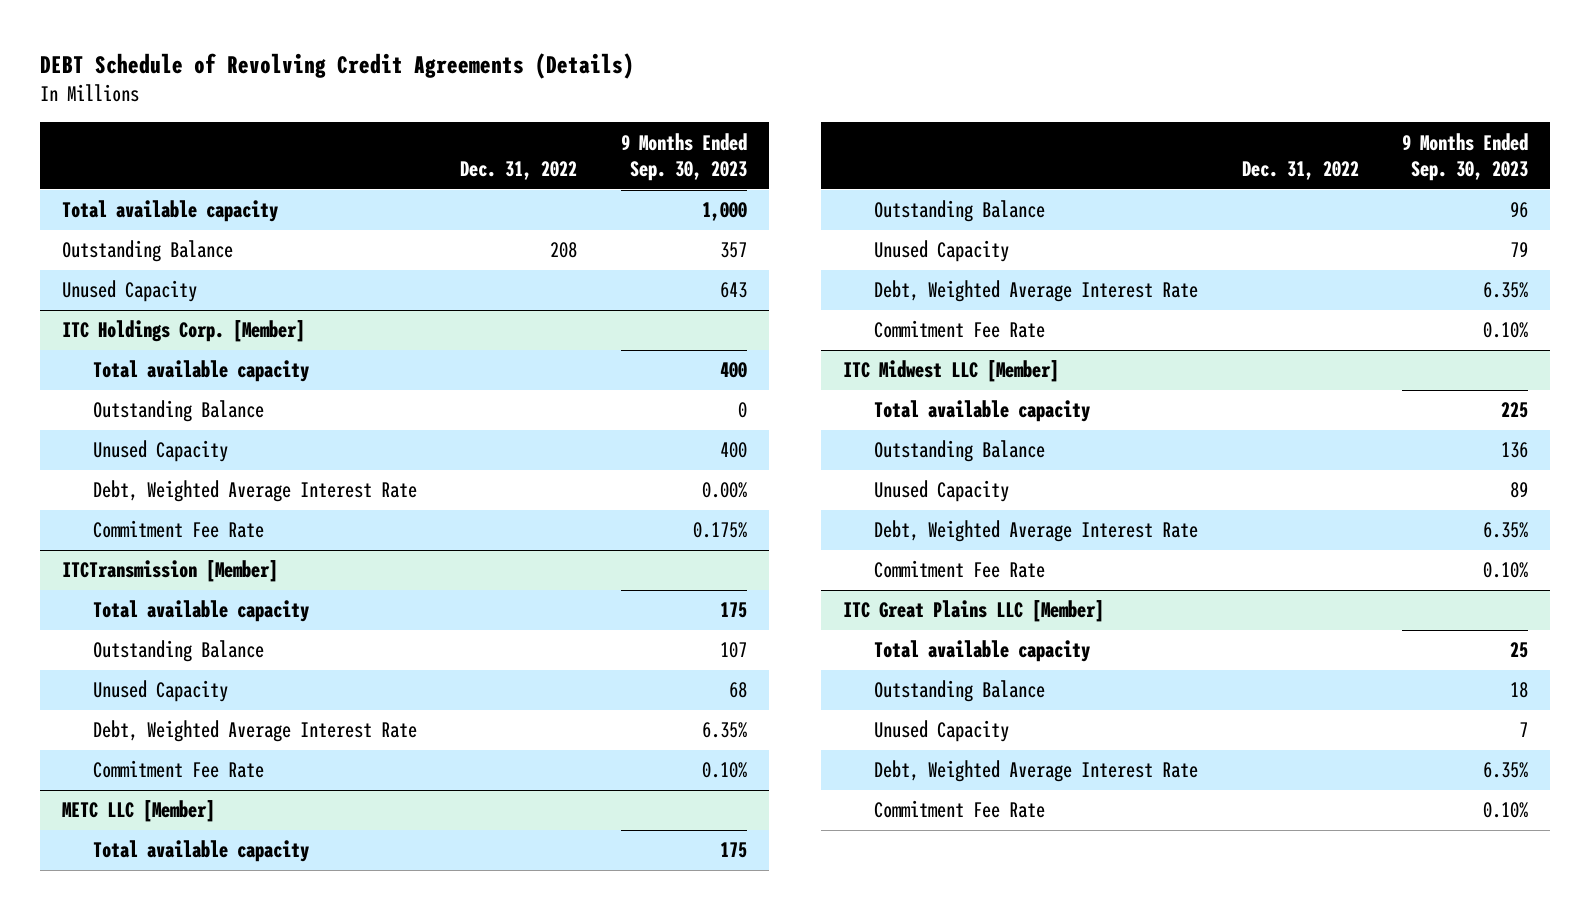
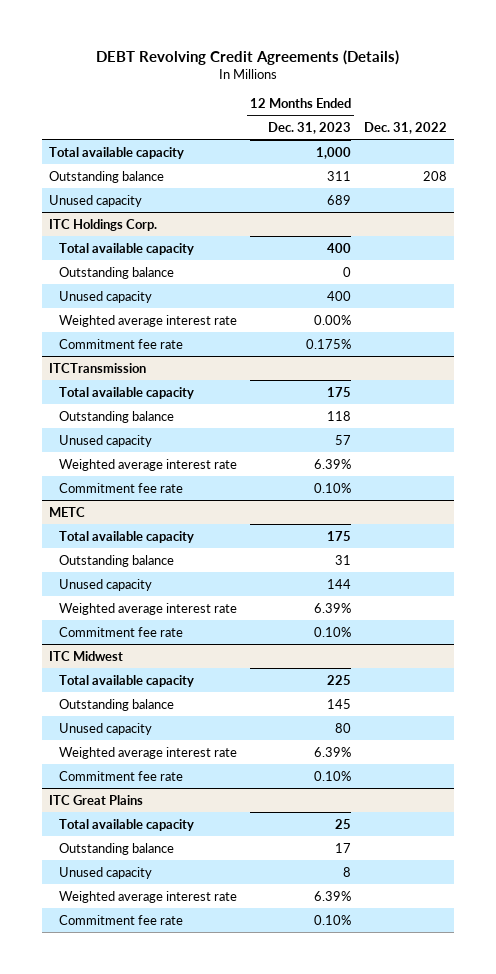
- DEBT Schedule of Revolving Credit Agreements (Details)
+ DEBT Revolving Credit Agreements (Details)
- | Dec. 31, 2022 | 9 Months Ended Sep. 30, 2023
+ | 12 Months Ended Dec. 31, 2023 | Dec. 31, 2022
- Outstanding Balance | 208 | 357
- Unused Capacity | | 643
- ITC Holdings Corp. [Member]
+ Outstanding balance | 311 | 208
+ Unused capacity | 689 |
+ ITC Holdings Corp.
- Outstanding Balance | | 0
- Unused Capacity | | 400
- Debt, Weighted Average Interest Rate | | 0.00%
- Commitment Fee Rate | | 0.175%
- ITCTransmission [Member]
+ Outstanding balance | 0 |
+ Unused capacity | 400 |
+ Weighted average interest rate | 0.00% |
+ Commitment fee rate | 0.175% |
+ ITCTransmission
- Outstanding Balance | | 107
- Unused Capacity | | 68
- Debt, Weighted Average Interest Rate | | 6.35%
- Commitment Fee Rate | | 0.10%
- METC LLC [Member]
+ Outstanding balance | 118 |
+ Unused capacity | 57 |
+ Weighted average interest rate | 6.39% |
+ Commitment fee rate | 0.10% |
+ METC
- Outstanding Balance | | 96
- Unused Capacity | | 79
- Debt, Weighted Average Interest Rate | | 6.35%
- Commitment Fee Rate | | 0.10%
- ITC Midwest LLC [Member]
+ Outstanding balance | 31 |
+ Unused capacity | 144 |
+ Weighted average interest rate | 6.39% |
+ Commitment fee rate | 0.10% |
+ ITC Midwest
- Outstanding Balance | | 136
- Unused Capacity | | 89
- Debt, Weighted Average Interest Rate | | 6.35%
- Commitment Fee Rate | | 0.10%
- ITC Great Plains LLC [Member]
+ Outstanding balance | 145 |
+ Unused capacity | 80 |
+ Weighted average interest rate | 6.39% |
+ Commitment fee rate | 0.10% |
+ ITC Great Plains
- Outstanding Balance | | 18
- Unused Capacity | | 7
- Debt, Weighted Average Interest Rate | | 6.35%
- Commitment Fee Rate | | 0.10%
+ Outstanding balance | 17 |
+ Unused capacity | 8 |
+ Weighted average interest rate | 6.39% |
+ Commitment fee rate | 0.10% |

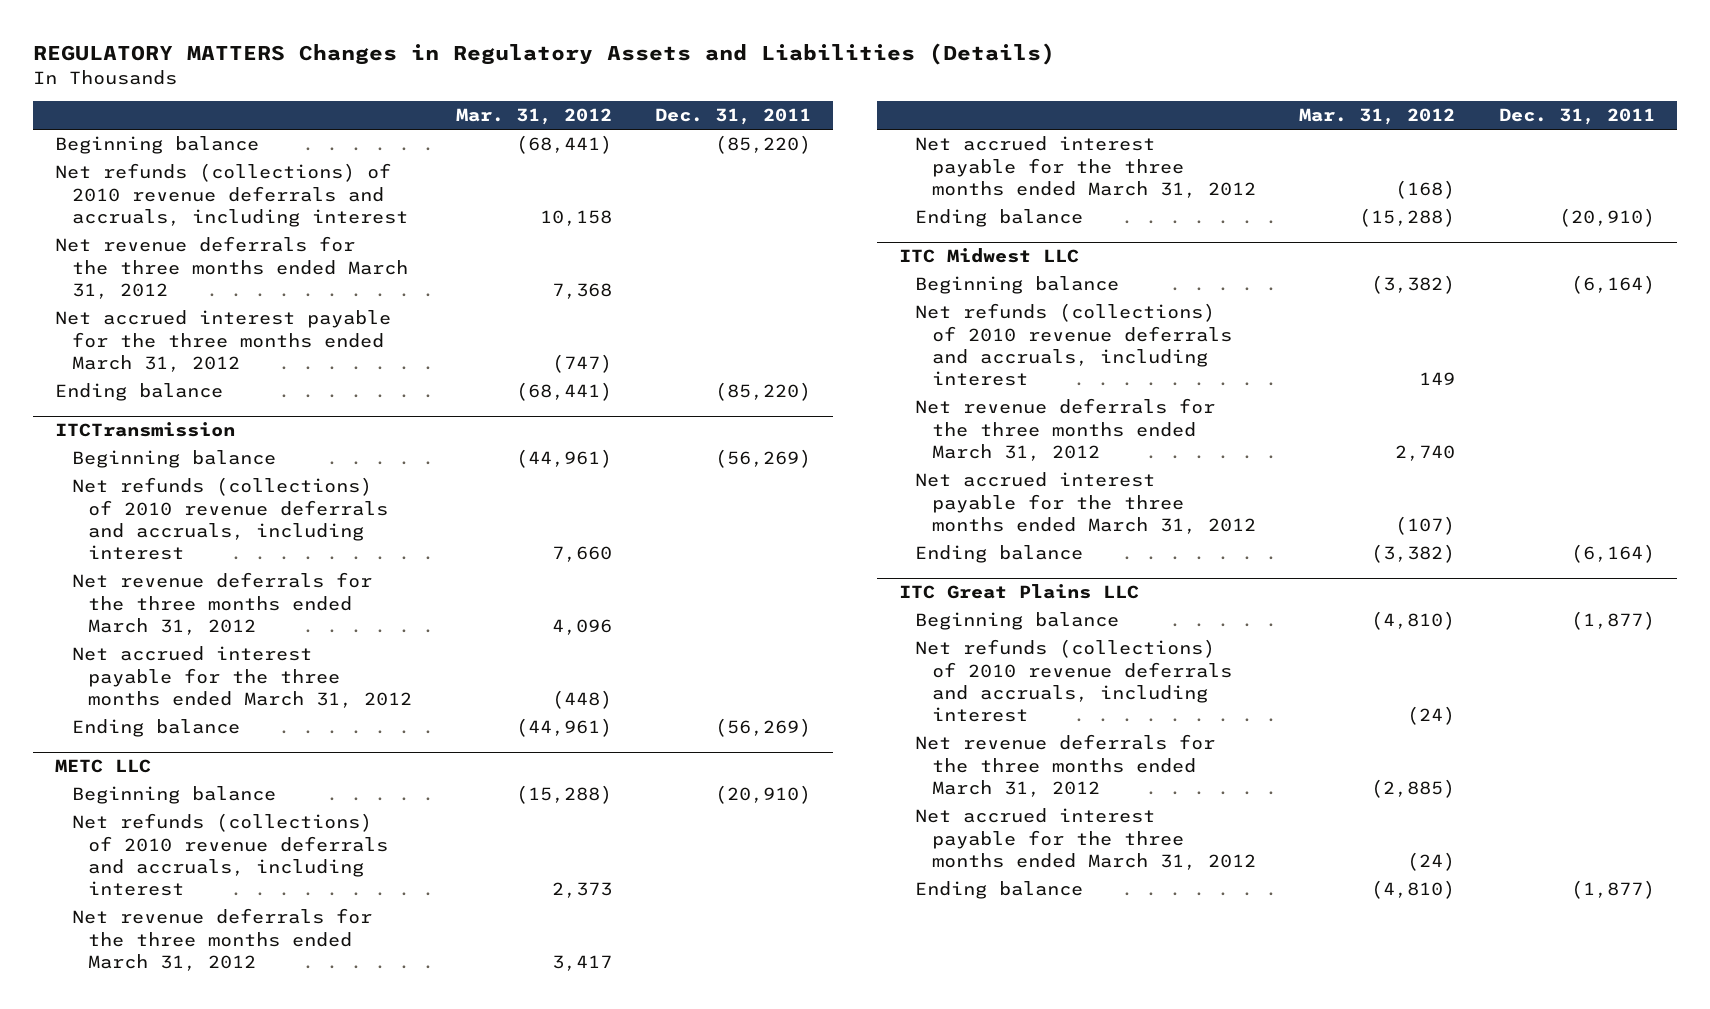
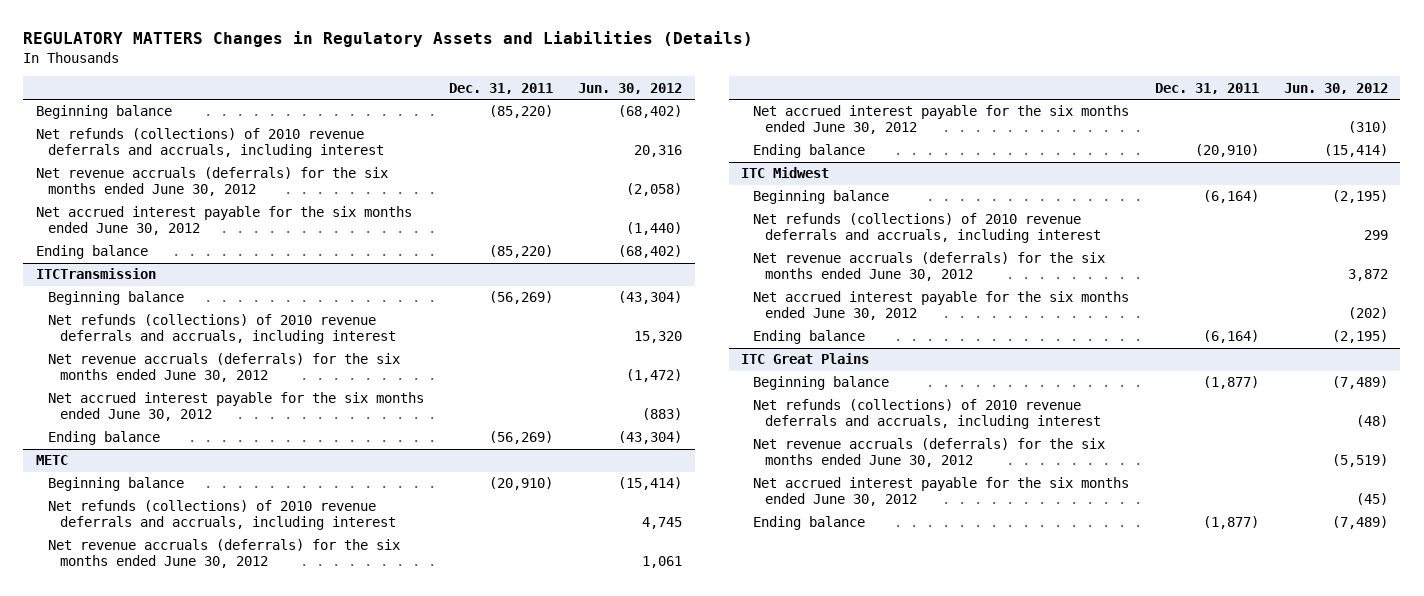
- | Mar. 31, 2012 | Dec. 31, 2011
+ | Dec. 31, 2011 | Jun. 30, 2012
- Net revenue deferrals for the three months ended March 31, 2012 | 7,368 |
- Net accrued interest payable for the three months ended March 31, 2012 | (747) |
+ Net revenue accruals (deferrals) for the six months ended June 30, 2012 | | (2,058)
+ Net accrued interest payable for the six months ended June 30, 2012 | | (1,440)
@ ITCTransmission
- Net revenue deferrals for the three months ended March 31, 2012 | 4,096 |
- Net accrued interest payable for the three months ended March 31, 2012 | (448) |
+ Net revenue accruals (deferrals) for the six months ended June 30, 2012 | | (1,472)
+ Net accrued interest payable for the six months ended June 30, 2012 | | (883)
- METC LLC
+ METC
- Net revenue deferrals for the three months ended March 31, 2012 | 3,417 |
- Net accrued interest payable for the three months ended March 31, 2012 | (168) |
+ Net revenue accruals (deferrals) for the six months ended June 30, 2012 | | 1,061
+ Net accrued interest payable for the six months ended June 30, 2012 | | (310)
- ITC Midwest LLC
+ ITC Midwest
- Net revenue deferrals for the three months ended March 31, 2012 | 2,740 |
- Net accrued interest payable for the three months ended March 31, 2012 | (107) |
+ Net revenue accruals (deferrals) for the six months ended June 30, 2012 | | 3,872
+ Net accrued interest payable for the six months ended June 30, 2012 | | (202)
- ITC Great Plains LLC
+ ITC Great Plains
- Net revenue deferrals for the three months ended March 31, 2012 | (2,885) |
- Net accrued interest payable for the three months ended March 31, 2012 | (24) |
+ Net revenue accruals (deferrals) for the six months ended June 30, 2012 | | (5,519)
+ Net accrued interest payable for the six months ended June 30, 2012 | | (45)

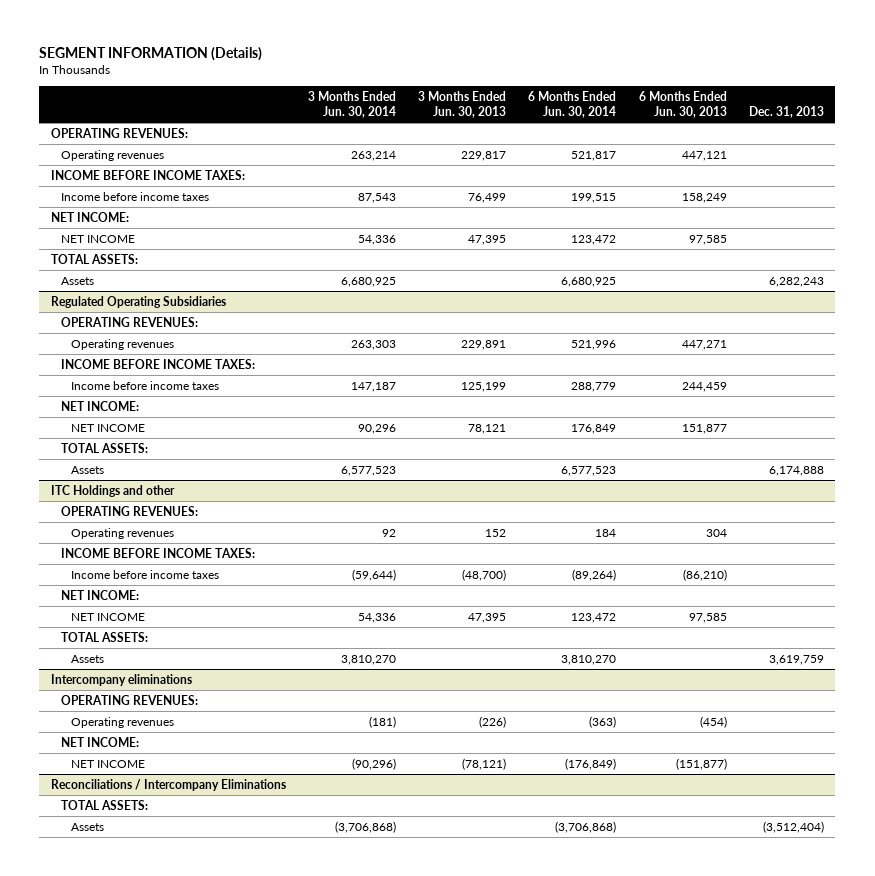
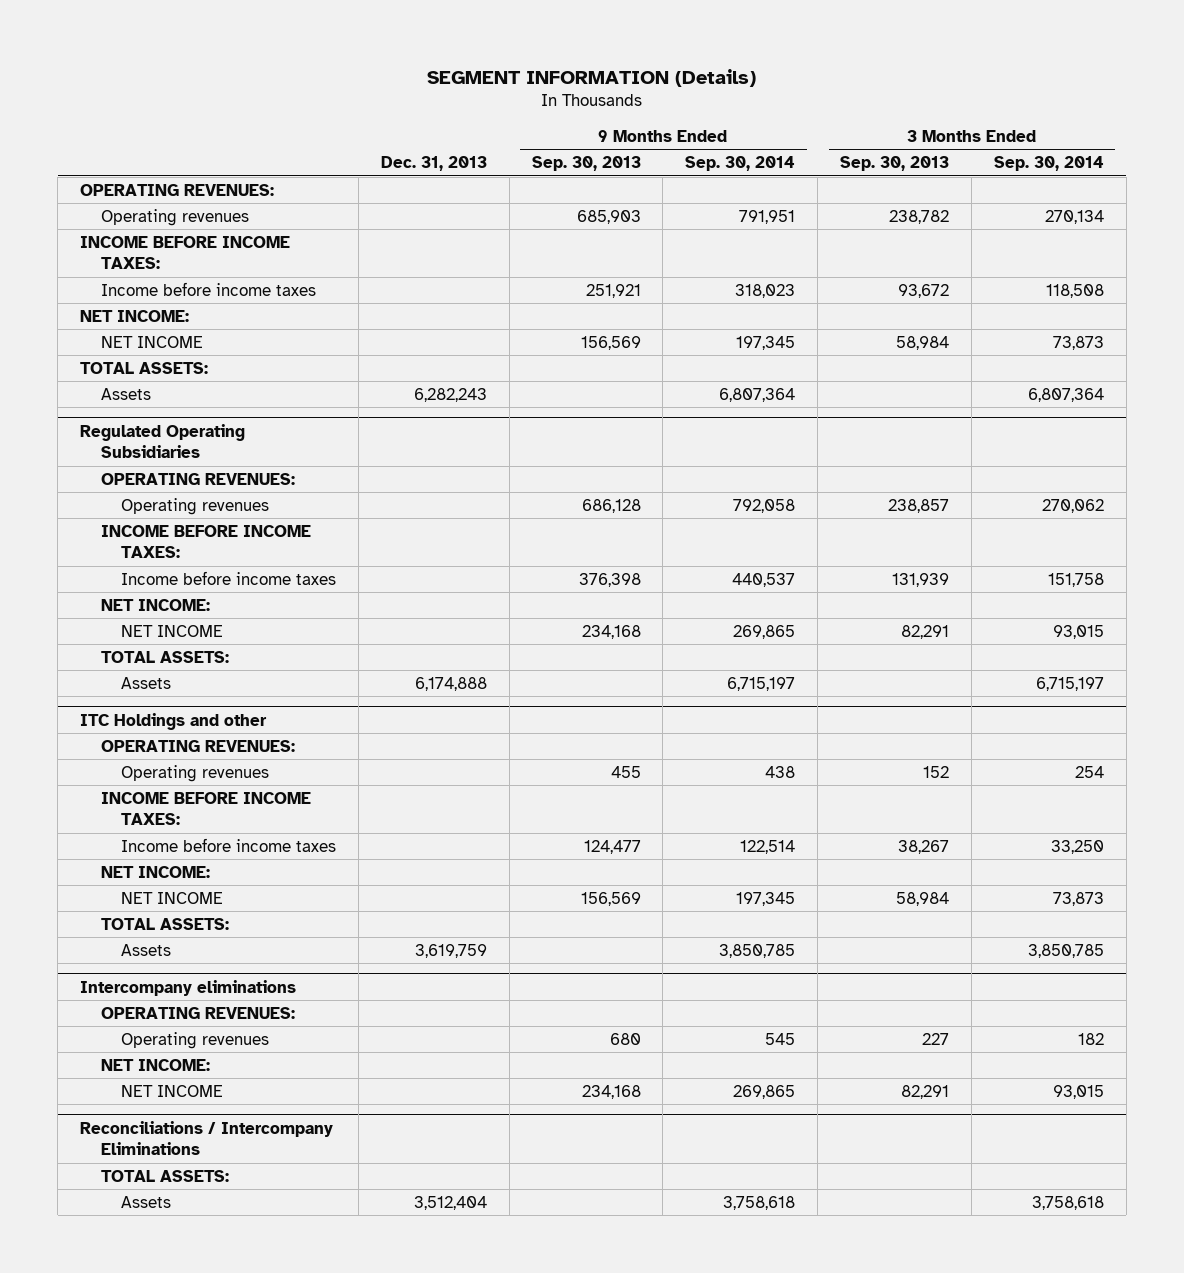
- | 3 Months Ended Jun. 30, 2014 | 3 Months Ended Jun. 30, 2013 | 6 Months Ended Jun. 30, 2014 | 6 Months Ended Jun. 30, 2013 | Dec. 31, 2013
+ | Dec. 31, 2013 | 9 Months Ended Sep. 30, 2013 | 9 Months Ended Sep. 30, 2014 | 3 Months Ended Sep. 30, 2013 | 3 Months Ended Sep. 30, 2014
@ Reconciliations / Intercompany Eliminations
- Assets | (3,706,868) | | (3,706,868) | | (3,512,404)
+ Assets | 3,512,404 | | 3,758,618 | | 3,758,618

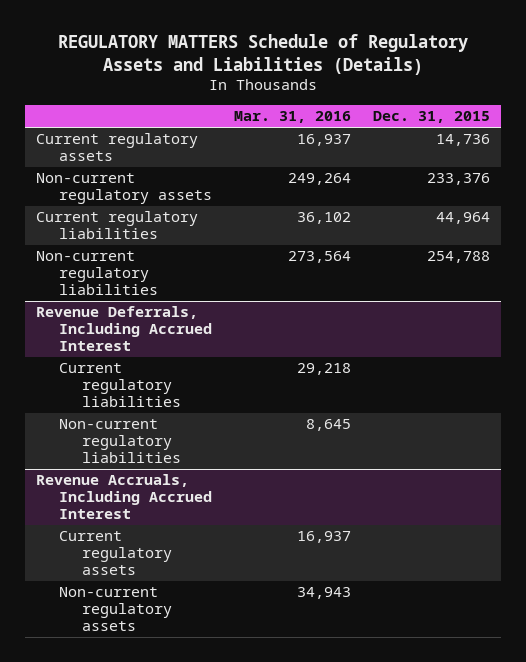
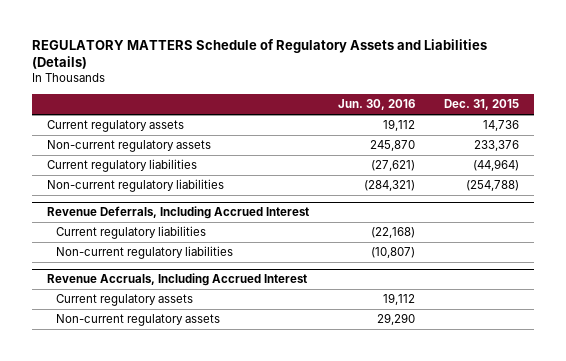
- | Mar. 31, 2016 | Dec. 31, 2015
+ | Jun. 30, 2016 | Dec. 31, 2015
- Current regulatory liabilities | 36,102 | 44,964
- Non-current regulatory liabilities | 273,564 | 254,788
+ Current regulatory liabilities | (27,621) | (44,964)
+ Non-current regulatory liabilities | (284,321) | (254,788)

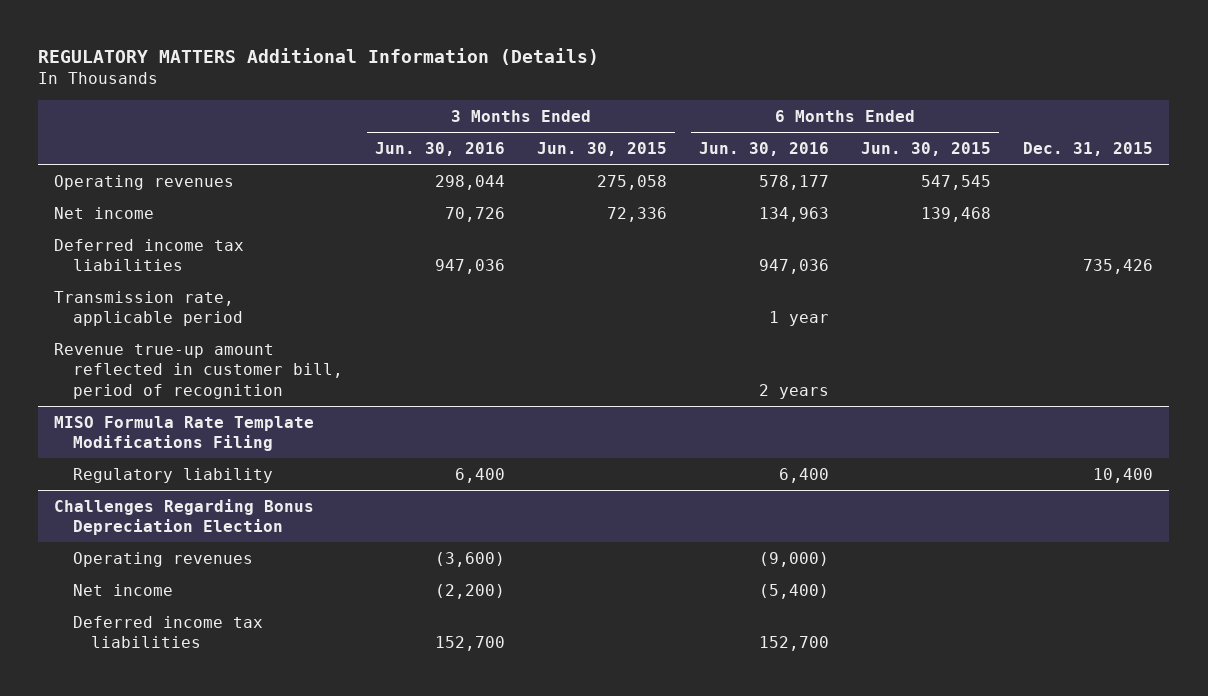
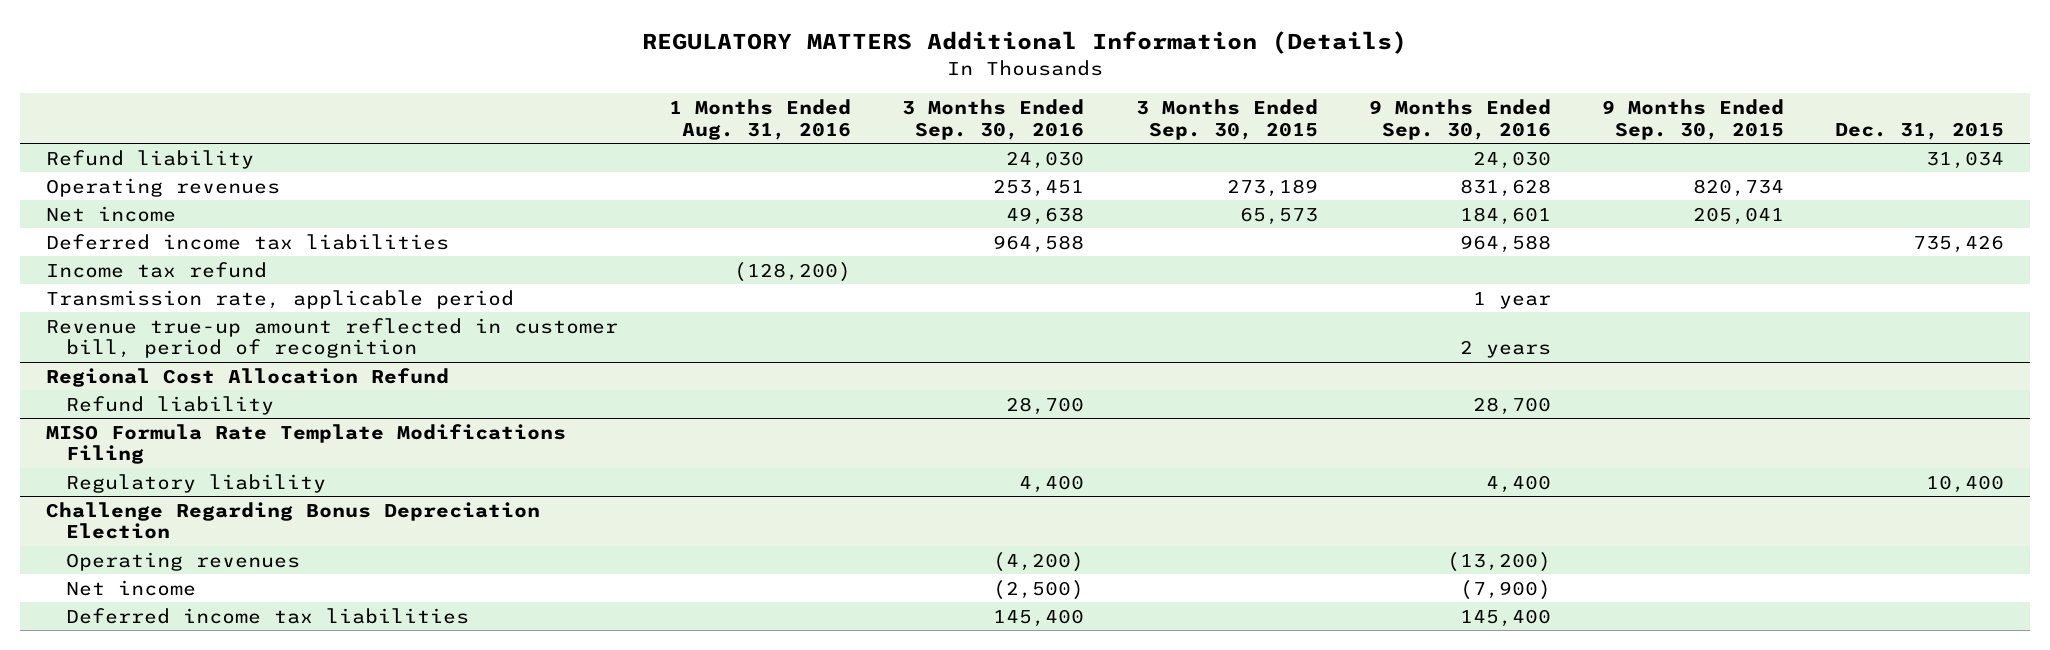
- | 3 Months Ended Jun. 30, 2016 | 3 Months Ended Jun. 30, 2015 | 6 Months Ended Jun. 30, 2016 | 6 Months Ended Jun. 30, 2015 | Dec. 31, 2015
+ | 1 Months Ended Aug. 31, 2016 | 3 Months Ended Sep. 30, 2016 | 3 Months Ended Sep. 30, 2015 | 9 Months Ended Sep. 30, 2016 | 9 Months Ended Sep. 30, 2015 | Dec. 31, 2015
+ Refund liability | | 24,030 | | 24,030 | | 31,034
+ Income tax refund | (128,200) | | | | |
+ Regional Cost Allocation Refund
+ Refund liability | | 28,700 | | 28,700 | |
- Challenges Regarding Bonus Depreciation Election
- Operating revenues | (3,600) | | (9,000) | |
- Net income | (2,200) | | (5,400) | |
- Deferred income tax liabilities | 152,700 | | 152,700 | |
+ Challenge Regarding Bonus Depreciation Election
+ Operating revenues | | (4,200) | | (13,200) | |
+ Net income | | (2,500) | | (7,900) | |
+ Deferred income tax liabilities | | 145,400 | | 145,400 | |

